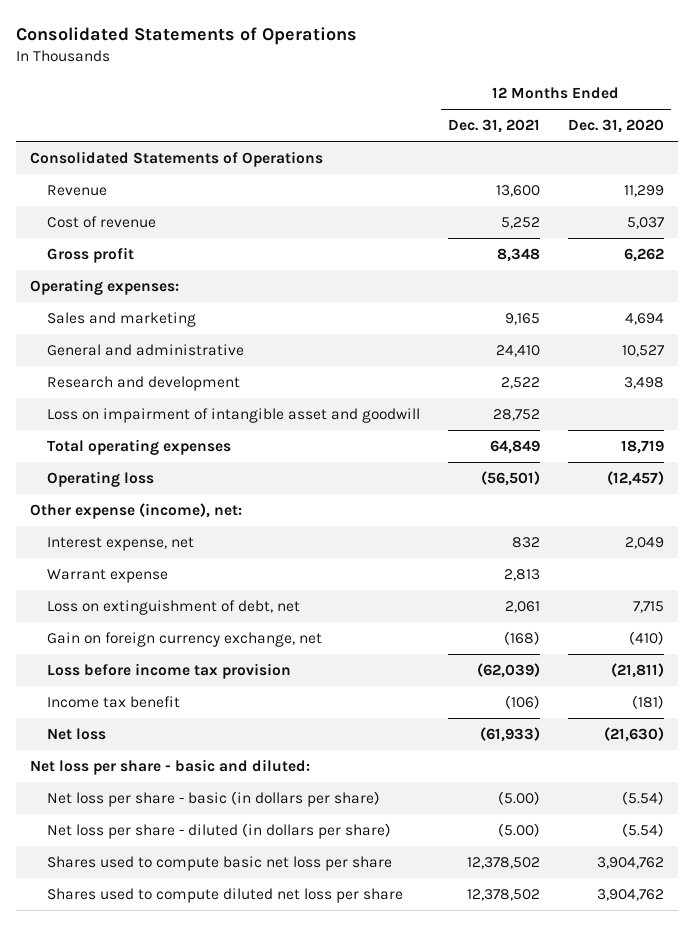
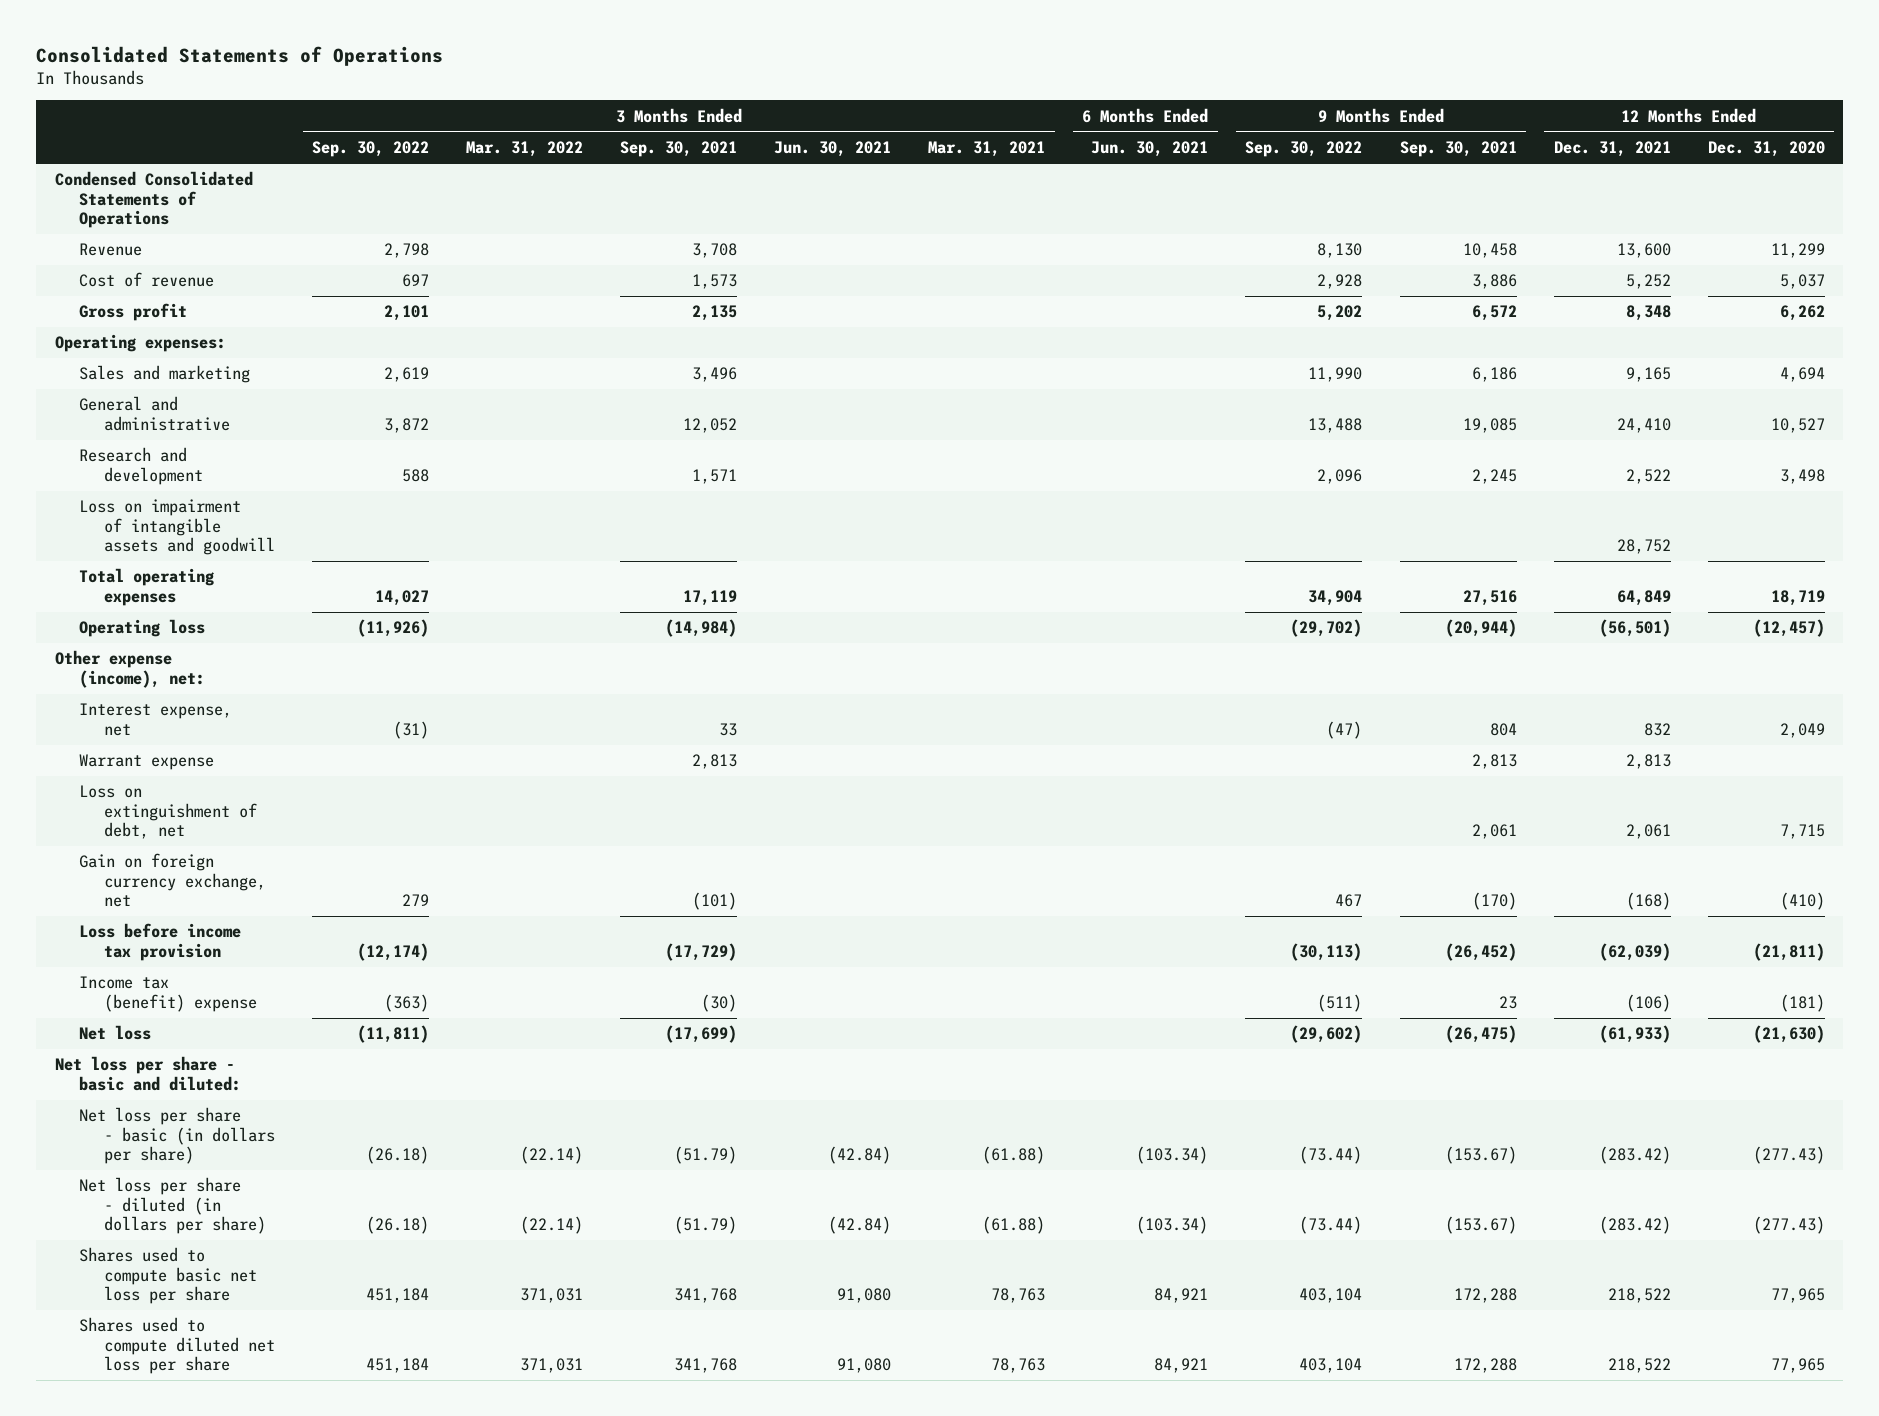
- | 12 Months Ended Dec. 31, 2021 | 12 Months Ended Dec. 31, 2020
+ | 3 Months Ended Sep. 30, 2022 | 3 Months Ended Mar. 31, 2022 | 3 Months Ended Sep. 30, 2021 | 3 Months Ended Jun. 30, 2021 | 3 Months Ended Mar. 31, 2021 | 6 Months Ended Jun. 30, 2021 | 9 Months Ended Sep. 30, 2022 | 9 Months Ended Sep. 30, 2021 | 12 Months Ended Dec. 31, 2021 | 12 Months Ended Dec. 31, 2020
- Consolidated Statements of Operations
+ Condensed Consolidated Statements of Operations
- Loss on impairment of intangible asset and goodwill | 28,752 |
+ Loss on impairment of intangible assets and goodwill | | | | | | | | | 28,752 |
- Income tax benefit | (106) | (181)
+ Income tax (benefit) expense | (363) | | (30) | | | | (511) | 23 | (106) | (181)
- Net loss per share - basic (in dollars per share) | (5.00) | (5.54)
- Net loss per share - diluted (in dollars per share) | (5.00) | (5.54)
- Shares used to compute basic net loss per share | 12,378,502 | 3,904,762
- Shares used to compute diluted net loss per share | 12,378,502 | 3,904,762
+ Net loss per share - basic (in dollars per share) | (26.18) | (22.14) | (51.79) | (42.84) | (61.88) | (103.34) | (73.44) | (153.67) | (283.42) | (277.43)
+ Net loss per share - diluted (in dollars per share) | (26.18) | (22.14) | (51.79) | (42.84) | (61.88) | (103.34) | (73.44) | (153.67) | (283.42) | (277.43)
+ Shares used to compute basic net loss per share | 451,184 | 371,031 | 341,768 | 91,080 | 78,763 | 84,921 | 403,104 | 172,288 | 218,522 | 77,965
+ Shares used to compute diluted net loss per share | 451,184 | 371,031 | 341,768 | 91,080 | 78,763 | 84,921 | 403,104 | 172,288 | 218,522 | 77,965

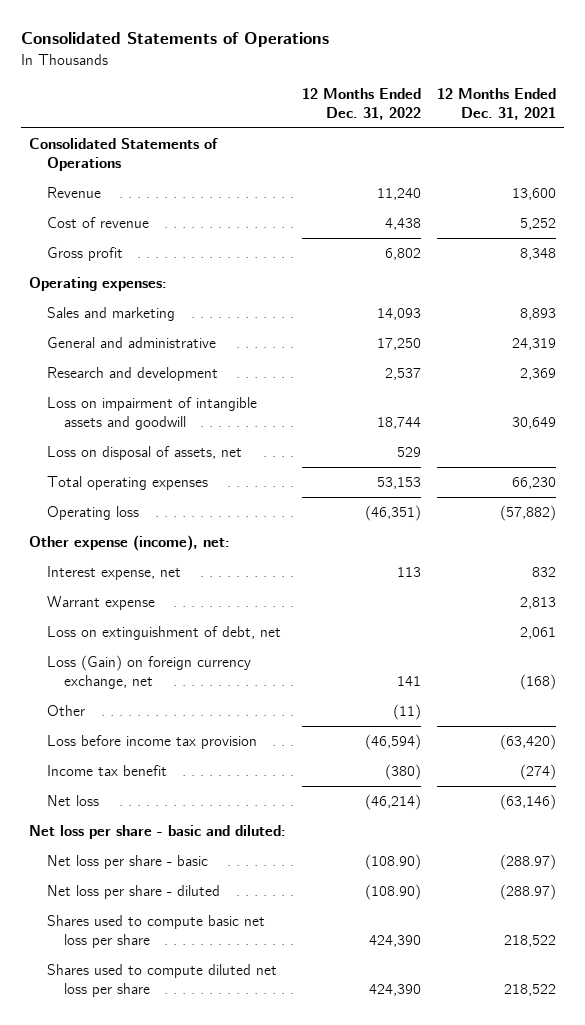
- | 3 Months Ended Sep. 30, 2022 | 3 Months Ended Mar. 31, 2022 | 3 Months Ended Sep. 30, 2021 | 3 Months Ended Jun. 30, 2021 | 3 Months Ended Mar. 31, 2021 | 6 Months Ended Jun. 30, 2021 | 9 Months Ended Sep. 30, 2022 | 9 Months Ended Sep. 30, 2021 | 12 Months Ended Dec. 31, 2021 | 12 Months Ended Dec. 31, 2020
+ | 12 Months Ended Dec. 31, 2022 | 12 Months Ended Dec. 31, 2021
- Condensed Consolidated Statements of Operations
+ Consolidated Statements of Operations
- Sales and marketing | 2,619 | | 3,496 | | | | 11,990 | 6,186 | 9,165 | 4,694
- General and administrative | 3,872 | | 12,052 | | | | 13,488 | 19,085 | 24,410 | 10,527
- Research and development | 588 | | 1,571 | | | | 2,096 | 2,245 | 2,522 | 3,498
- Loss on impairment of intangible assets and goodwill | | | | | | | | | 28,752 |
- Total operating expenses | 14,027 | | 17,119 | | | | 34,904 | 27,516 | 64,849 | 18,719
- Operating loss | (11,926) | | (14,984) | | | | (29,702) | (20,944) | (56,501) | (12,457)
+ Sales and marketing | 14,093 | 8,893
+ General and administrative | 17,250 | 24,319
+ Research and development | 2,537 | 2,369
+ Loss on impairment of intangible assets and goodwill | 18,744 | 30,649
+ Loss on disposal of assets, net | 529 |
+ Total operating expenses | 53,153 | 66,230
+ Operating loss | (46,351) | (57,882)
- Gain on foreign currency exchange, net | 279 | | (101) | | | | 467 | (170) | (168) | (410)
- Loss before income tax provision | (12,174) | | (17,729) | | | | (30,113) | (26,452) | (62,039) | (21,811)
- Income tax (benefit) expense | (363) | | (30) | | | | (511) | 23 | (106) | (181)
- Net loss | (11,811) | | (17,699) | | | | (29,602) | (26,475) | (61,933) | (21,630)
+ Loss (Gain) on foreign currency exchange, net | 141 | (168)
+ Other | (11) |
+ Loss before income tax provision | (46,594) | (63,420)
+ Income tax benefit | (380) | (274)
+ Net loss | (46,214) | (63,146)
- Net loss per share - basic (in dollars per share) | (26.18) | (22.14) | (51.79) | (42.84) | (61.88) | (103.34) | (73.44) | (153.67) | (283.42) | (277.43)
- Net loss per share - diluted (in dollars per share) | (26.18) | (22.14) | (51.79) | (42.84) | (61.88) | (103.34) | (73.44) | (153.67) | (283.42) | (277.43)
+ Net loss per share - basic | (108.90) | (288.97)
+ Net loss per share - diluted | (108.90) | (288.97)

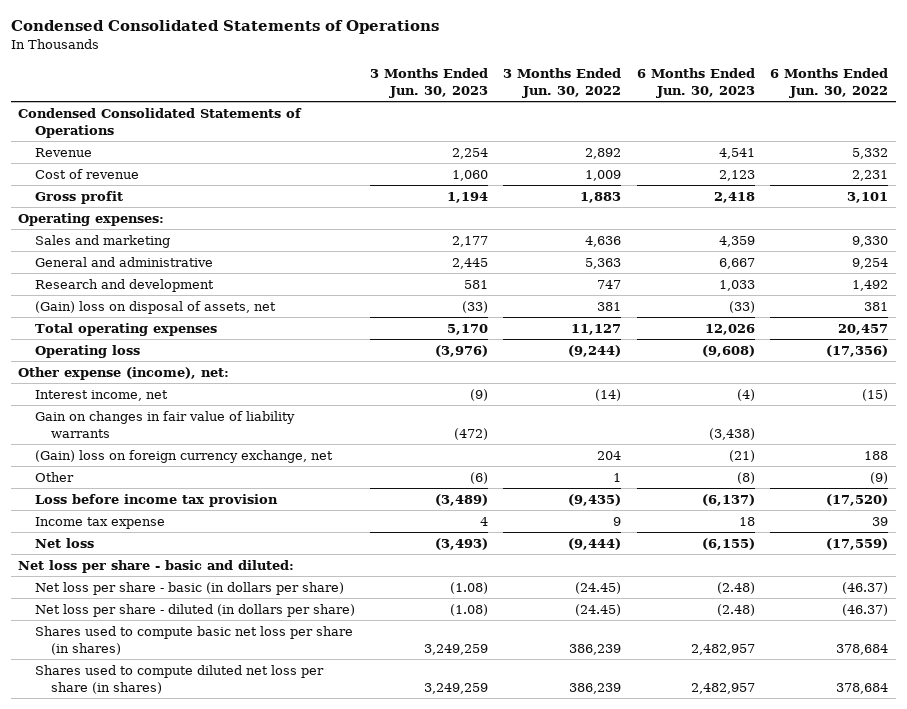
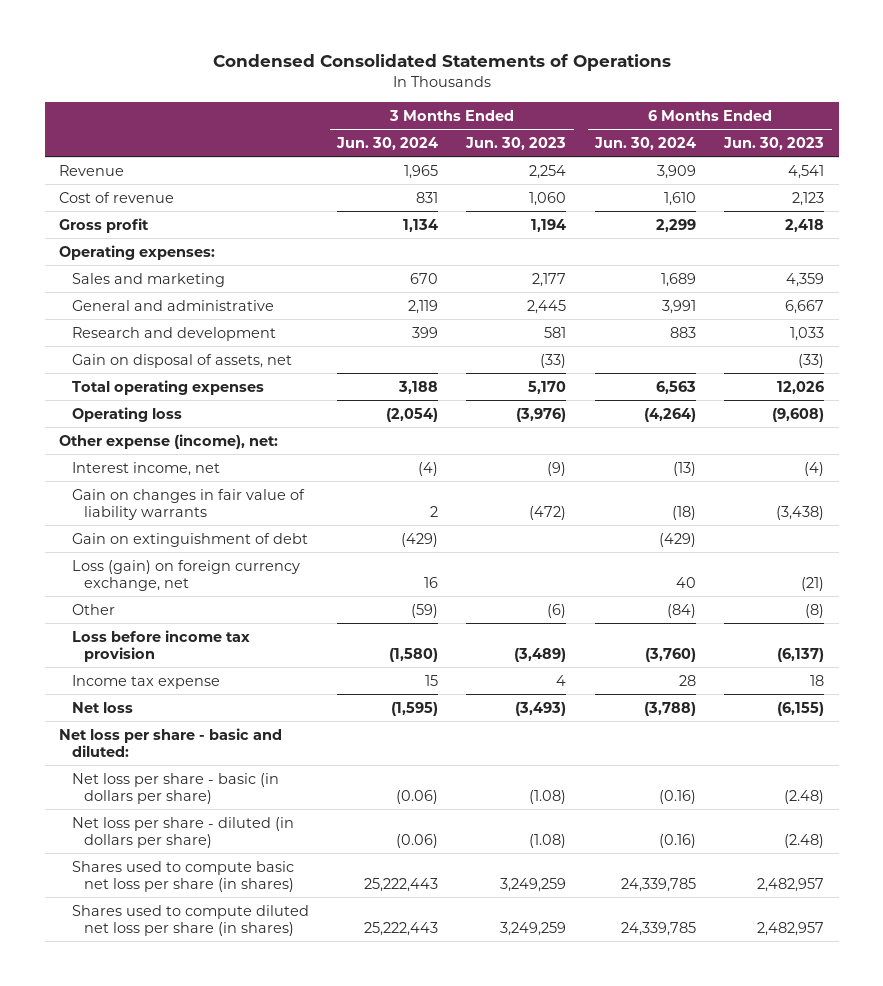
- | 3 Months Ended Jun. 30, 2023 | 3 Months Ended Jun. 30, 2022 | 6 Months Ended Jun. 30, 2023 | 6 Months Ended Jun. 30, 2022
+ | 3 Months Ended Jun. 30, 2024 | 3 Months Ended Jun. 30, 2023 | 6 Months Ended Jun. 30, 2024 | 6 Months Ended Jun. 30, 2023
- Condensed Consolidated Statements of Operations
- (Gain) loss on disposal of assets, net | (33) | 381 | (33) | 381
+ Gain on disposal of assets, net | | (33) | | (33)
- (Gain) loss on foreign currency exchange, net | | 204 | (21) | 188
+ Gain on extinguishment of debt | (429) | | (429) |
+ Loss (gain) on foreign currency exchange, net | 16 | | 40 | (21)

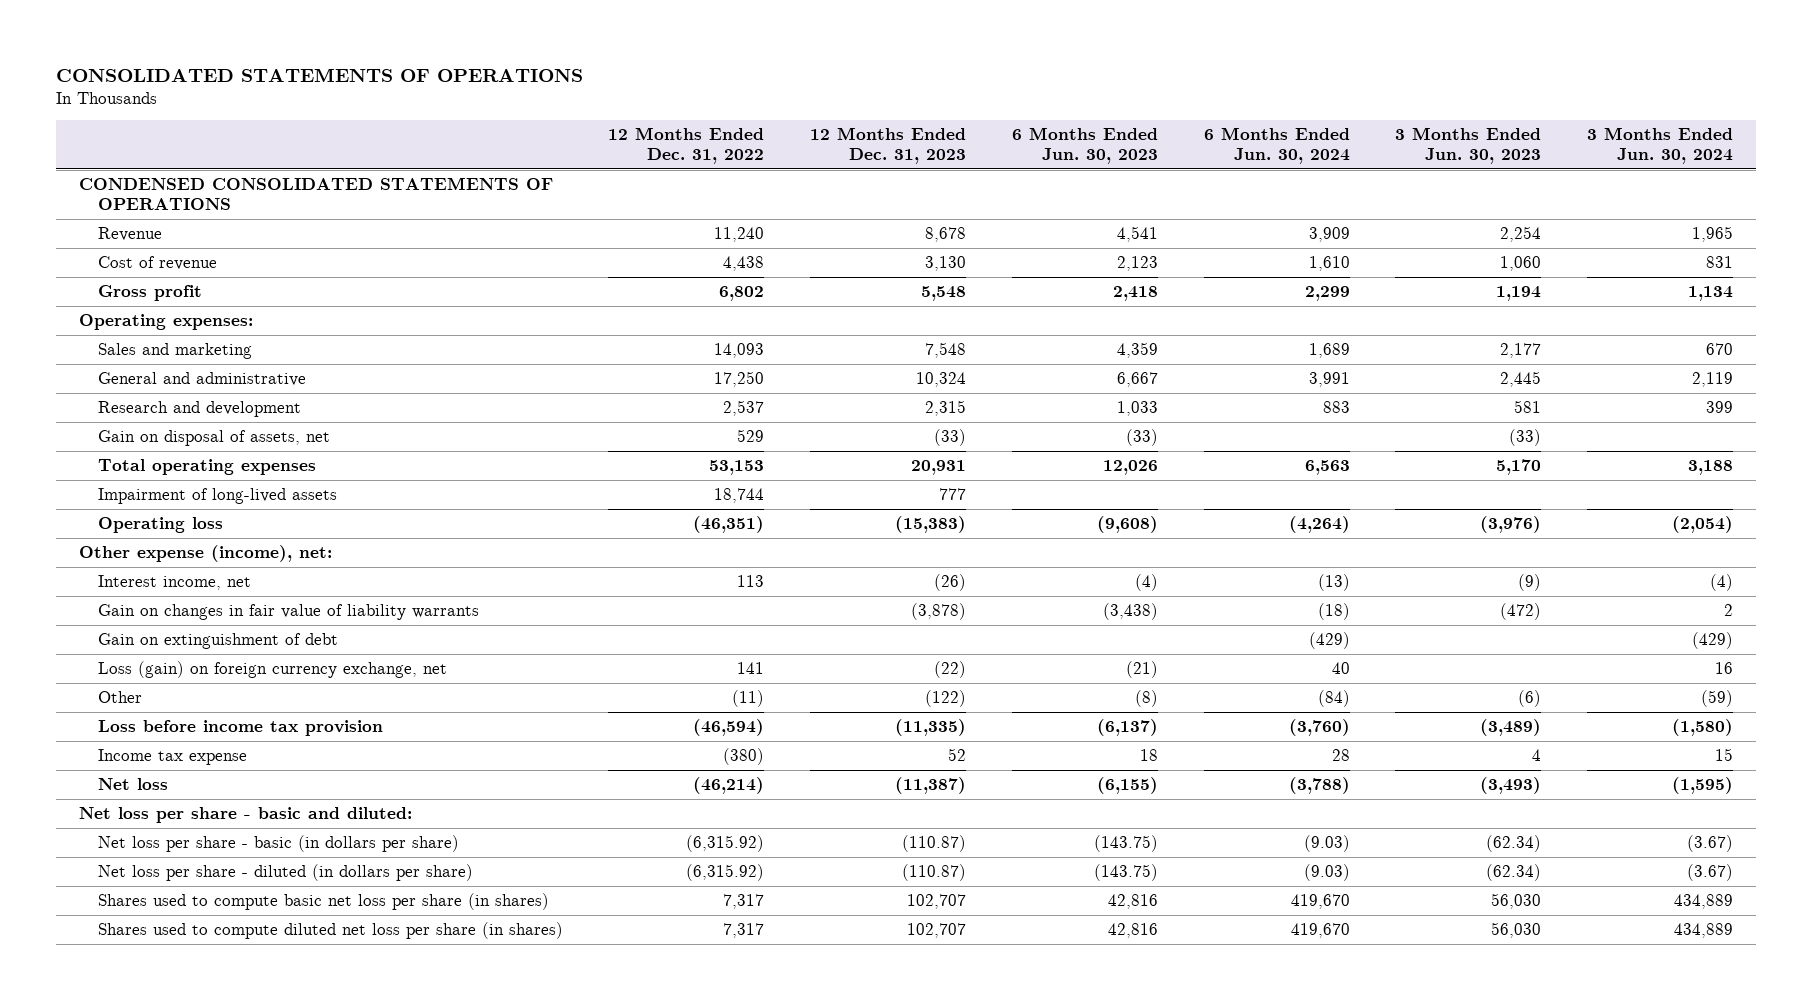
- Condensed Consolidated Statements of Operations
+ CONSOLIDATED STATEMENTS OF OPERATIONS
- | 3 Months Ended Jun. 30, 2024 | 3 Months Ended Jun. 30, 2023 | 6 Months Ended Jun. 30, 2024 | 6 Months Ended Jun. 30, 2023
+ | 12 Months Ended Dec. 31, 2022 | 12 Months Ended Dec. 31, 2023 | 6 Months Ended Jun. 30, 2023 | 6 Months Ended Jun. 30, 2024 | 3 Months Ended Jun. 30, 2023 | 3 Months Ended Jun. 30, 2024
+ CONDENSED CONSOLIDATED STATEMENTS OF OPERATIONS
+ Impairment of long-lived assets | 18,744 | 777 | | | |
- Net loss per share - basic (in dollars per share) | (0.06) | (1.08) | (0.16) | (2.48)
- Net loss per share - diluted (in dollars per share) | (0.06) | (1.08) | (0.16) | (2.48)
- Shares used to compute basic net loss per share (in shares) | 25,222,443 | 3,249,259 | 24,339,785 | 2,482,957
- Shares used to compute diluted net loss per share (in shares) | 25,222,443 | 3,249,259 | 24,339,785 | 2,482,957
+ Net loss per share - basic (in dollars per share) | (6,315.92) | (110.87) | (143.75) | (9.03) | (62.34) | (3.67)
+ Net loss per share - diluted (in dollars per share) | (6,315.92) | (110.87) | (143.75) | (9.03) | (62.34) | (3.67)
+ Shares used to compute basic net loss per share (in shares) | 7,317 | 102,707 | 42,816 | 419,670 | 56,030 | 434,889
+ Shares used to compute diluted net loss per share (in shares) | 7,317 | 102,707 | 42,816 | 419,670 | 56,030 | 434,889

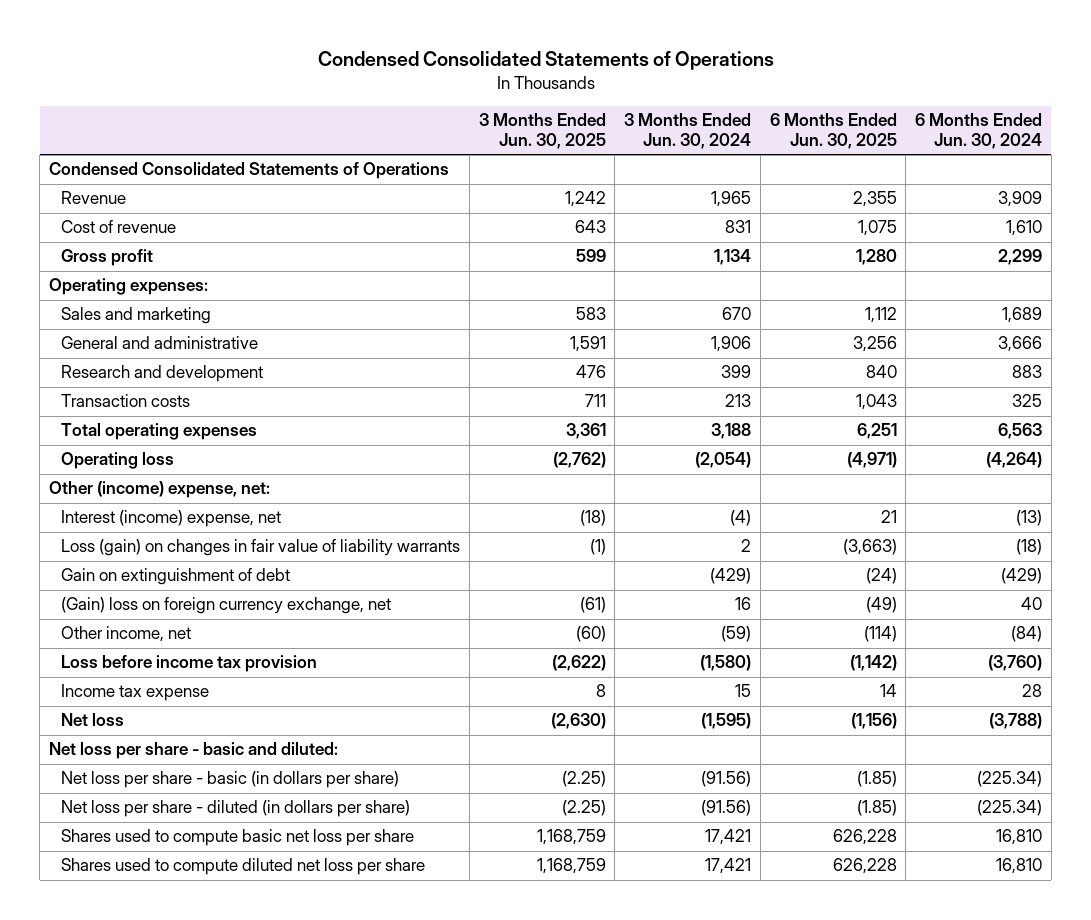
- CONSOLIDATED STATEMENTS OF OPERATIONS
+ Condensed Consolidated Statements of Operations
- | 12 Months Ended Dec. 31, 2022 | 12 Months Ended Dec. 31, 2023 | 6 Months Ended Jun. 30, 2023 | 6 Months Ended Jun. 30, 2024 | 3 Months Ended Jun. 30, 2023 | 3 Months Ended Jun. 30, 2024
+ | 3 Months Ended Jun. 30, 2025 | 3 Months Ended Jun. 30, 2024 | 6 Months Ended Jun. 30, 2025 | 6 Months Ended Jun. 30, 2024
- CONDENSED CONSOLIDATED STATEMENTS OF OPERATIONS
+ Condensed Consolidated Statements of Operations
- General and administrative | 17,250 | 10,324 | 6,667 | 3,991 | 2,445 | 2,119
+ General and administrative | 1,591 | 1,906 | 3,256 | 3,666
- Gain on disposal of assets, net | 529 | (33) | (33) | | (33) |
+ Transaction costs | 711 | 213 | 1,043 | 325
- Impairment of long-lived assets | 18,744 | 777 | | | |
- Other expense (income), net:
- Interest income, net | 113 | (26) | (4) | (13) | (9) | (4)
- Gain on changes in fair value of liability warrants | | (3,878) | (3,438) | (18) | (472) | 2
+ Other (income) expense, net:
+ Interest (income) expense, net | (18) | (4) | 21 | (13)
+ Loss (gain) on changes in fair value of liability warrants | (1) | 2 | (3,663) | (18)
- Loss (gain) on foreign currency exchange, net | 141 | (22) | (21) | 40 | | 16
- Other | (11) | (122) | (8) | (84) | (6) | (59)
+ (Gain) loss on foreign currency exchange, net | (61) | 16 | (49) | 40
+ Other income, net | (60) | (59) | (114) | (84)
- Net loss per share - basic (in dollars per share) | (6,315.92) | (110.87) | (143.75) | (9.03) | (62.34) | (3.67)
- Net loss per share - diluted (in dollars per share) | (6,315.92) | (110.87) | (143.75) | (9.03) | (62.34) | (3.67)
- Shares used to compute basic net loss per share (in shares) | 7,317 | 102,707 | 42,816 | 419,670 | 56,030 | 434,889
- Shares used to compute diluted net loss per share (in shares) | 7,317 | 102,707 | 42,816 | 419,670 | 56,030 | 434,889
+ Net loss per share - basic (in dollars per share) | (2.25) | (91.56) | (1.85) | (225.34)
+ Net loss per share - diluted (in dollars per share) | (2.25) | (91.56) | (1.85) | (225.34)
+ Shares used to compute basic net loss per share | 1,168,759 | 17,421 | 626,228 | 16,810
+ Shares used to compute diluted net loss per share | 1,168,759 | 17,421 | 626,228 | 16,810

